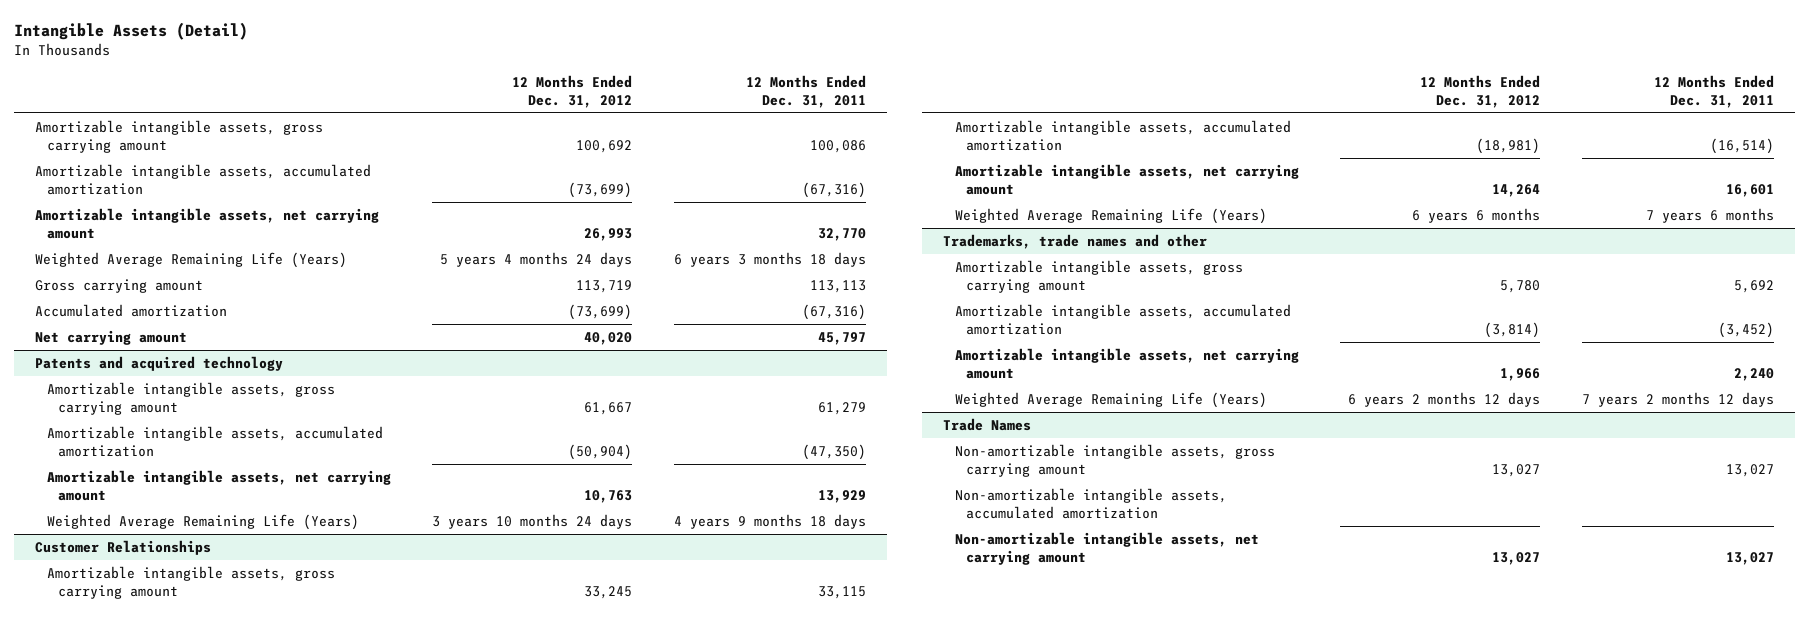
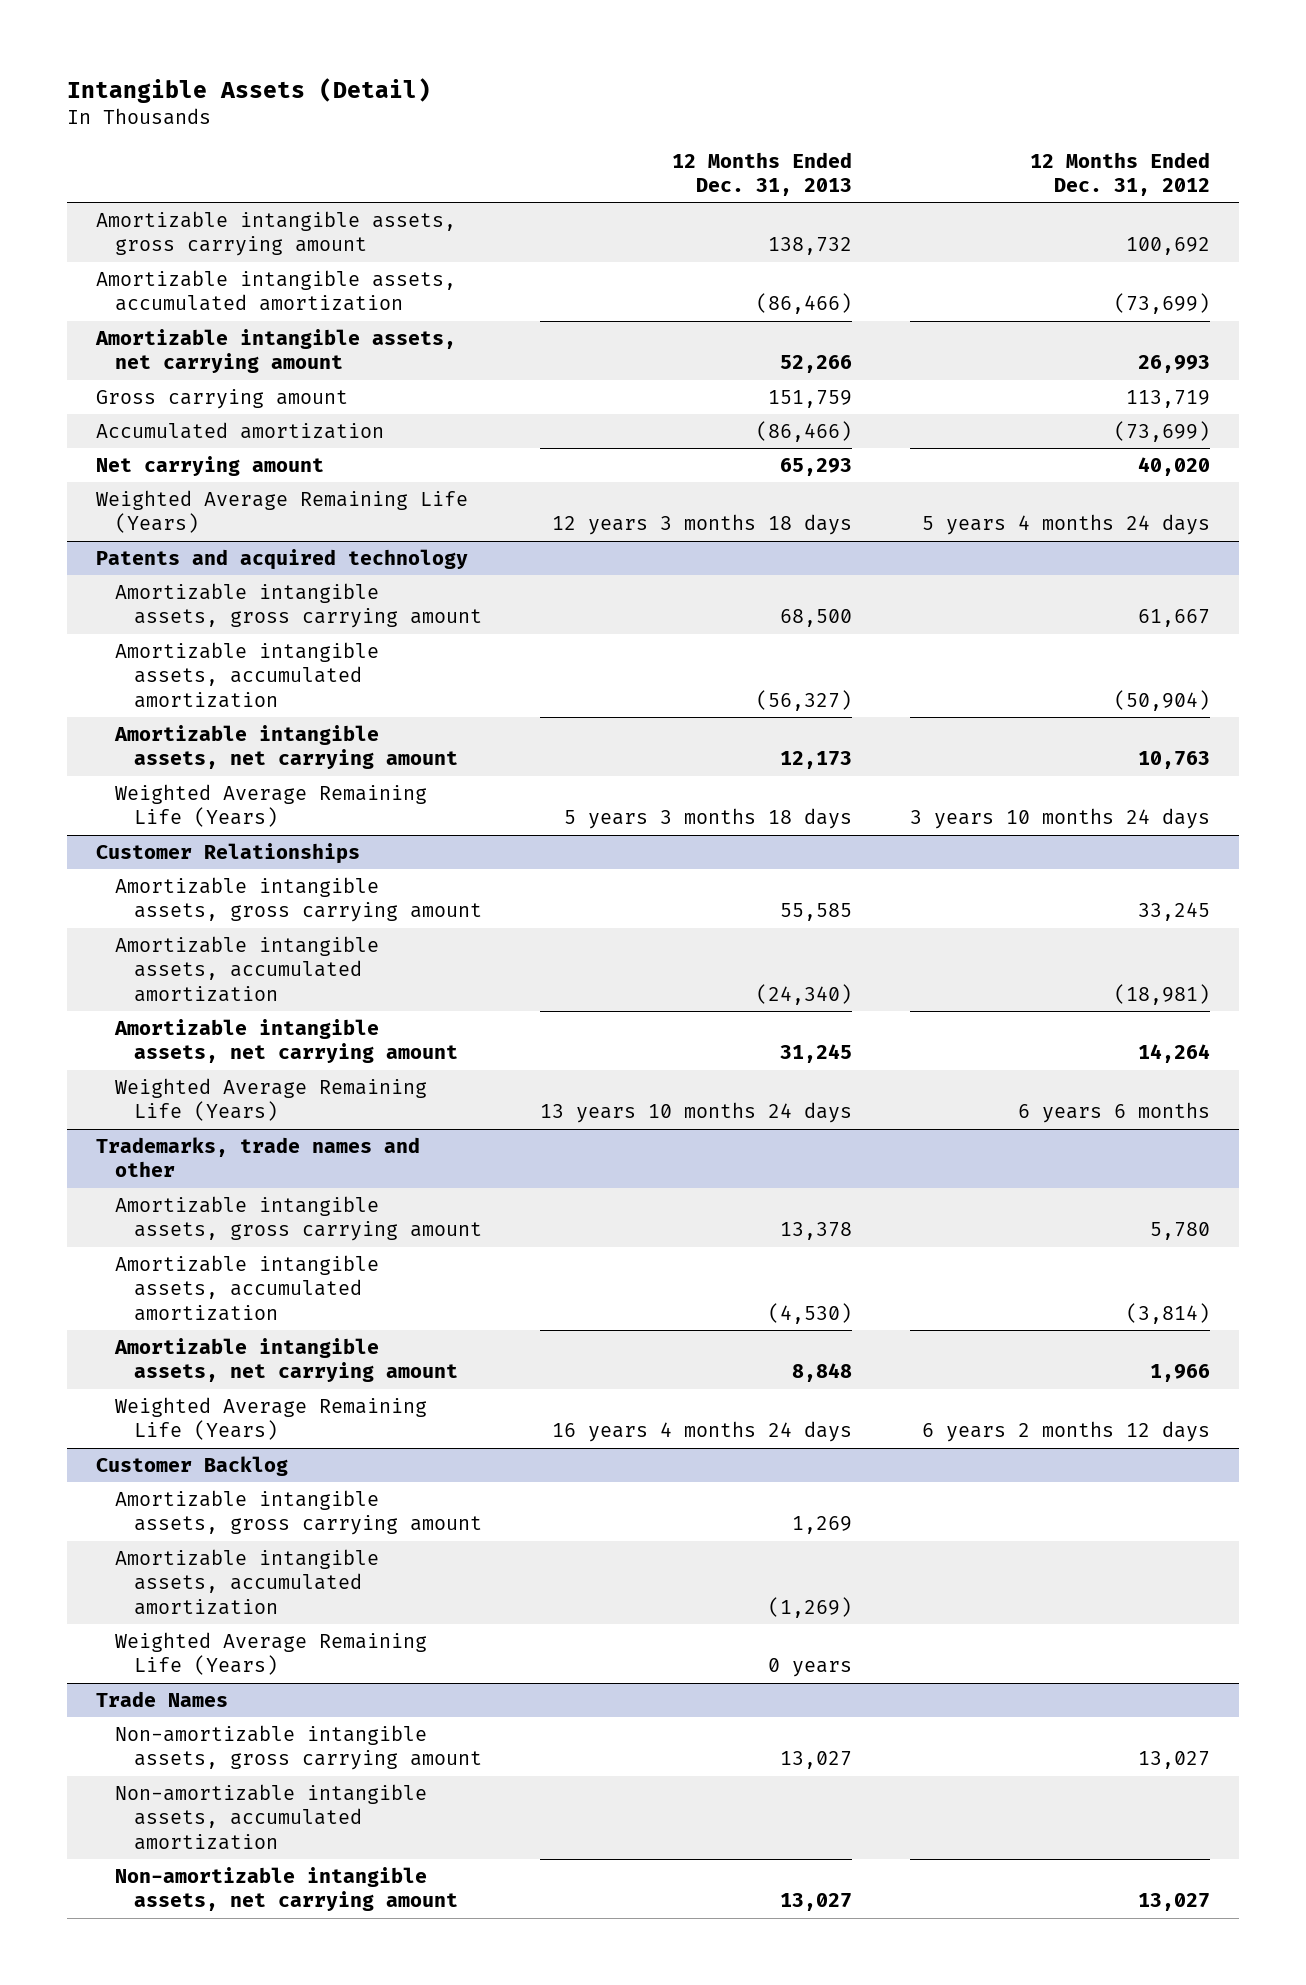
- | 12 Months Ended Dec. 31, 2012 | 12 Months Ended Dec. 31, 2011
+ | 12 Months Ended Dec. 31, 2013 | 12 Months Ended Dec. 31, 2012
moved down: Weighted Average Remaining Life (Years) | 12 years 3 months 18 days | 5 years 4 months 24 days
+ Customer Backlog
+ Amortizable intangible assets, gross carrying amount | 1,269 |
+ Amortizable intangible assets, accumulated amortization | (1,269) |
+ Weighted Average Remaining Life (Years) | 0 years |

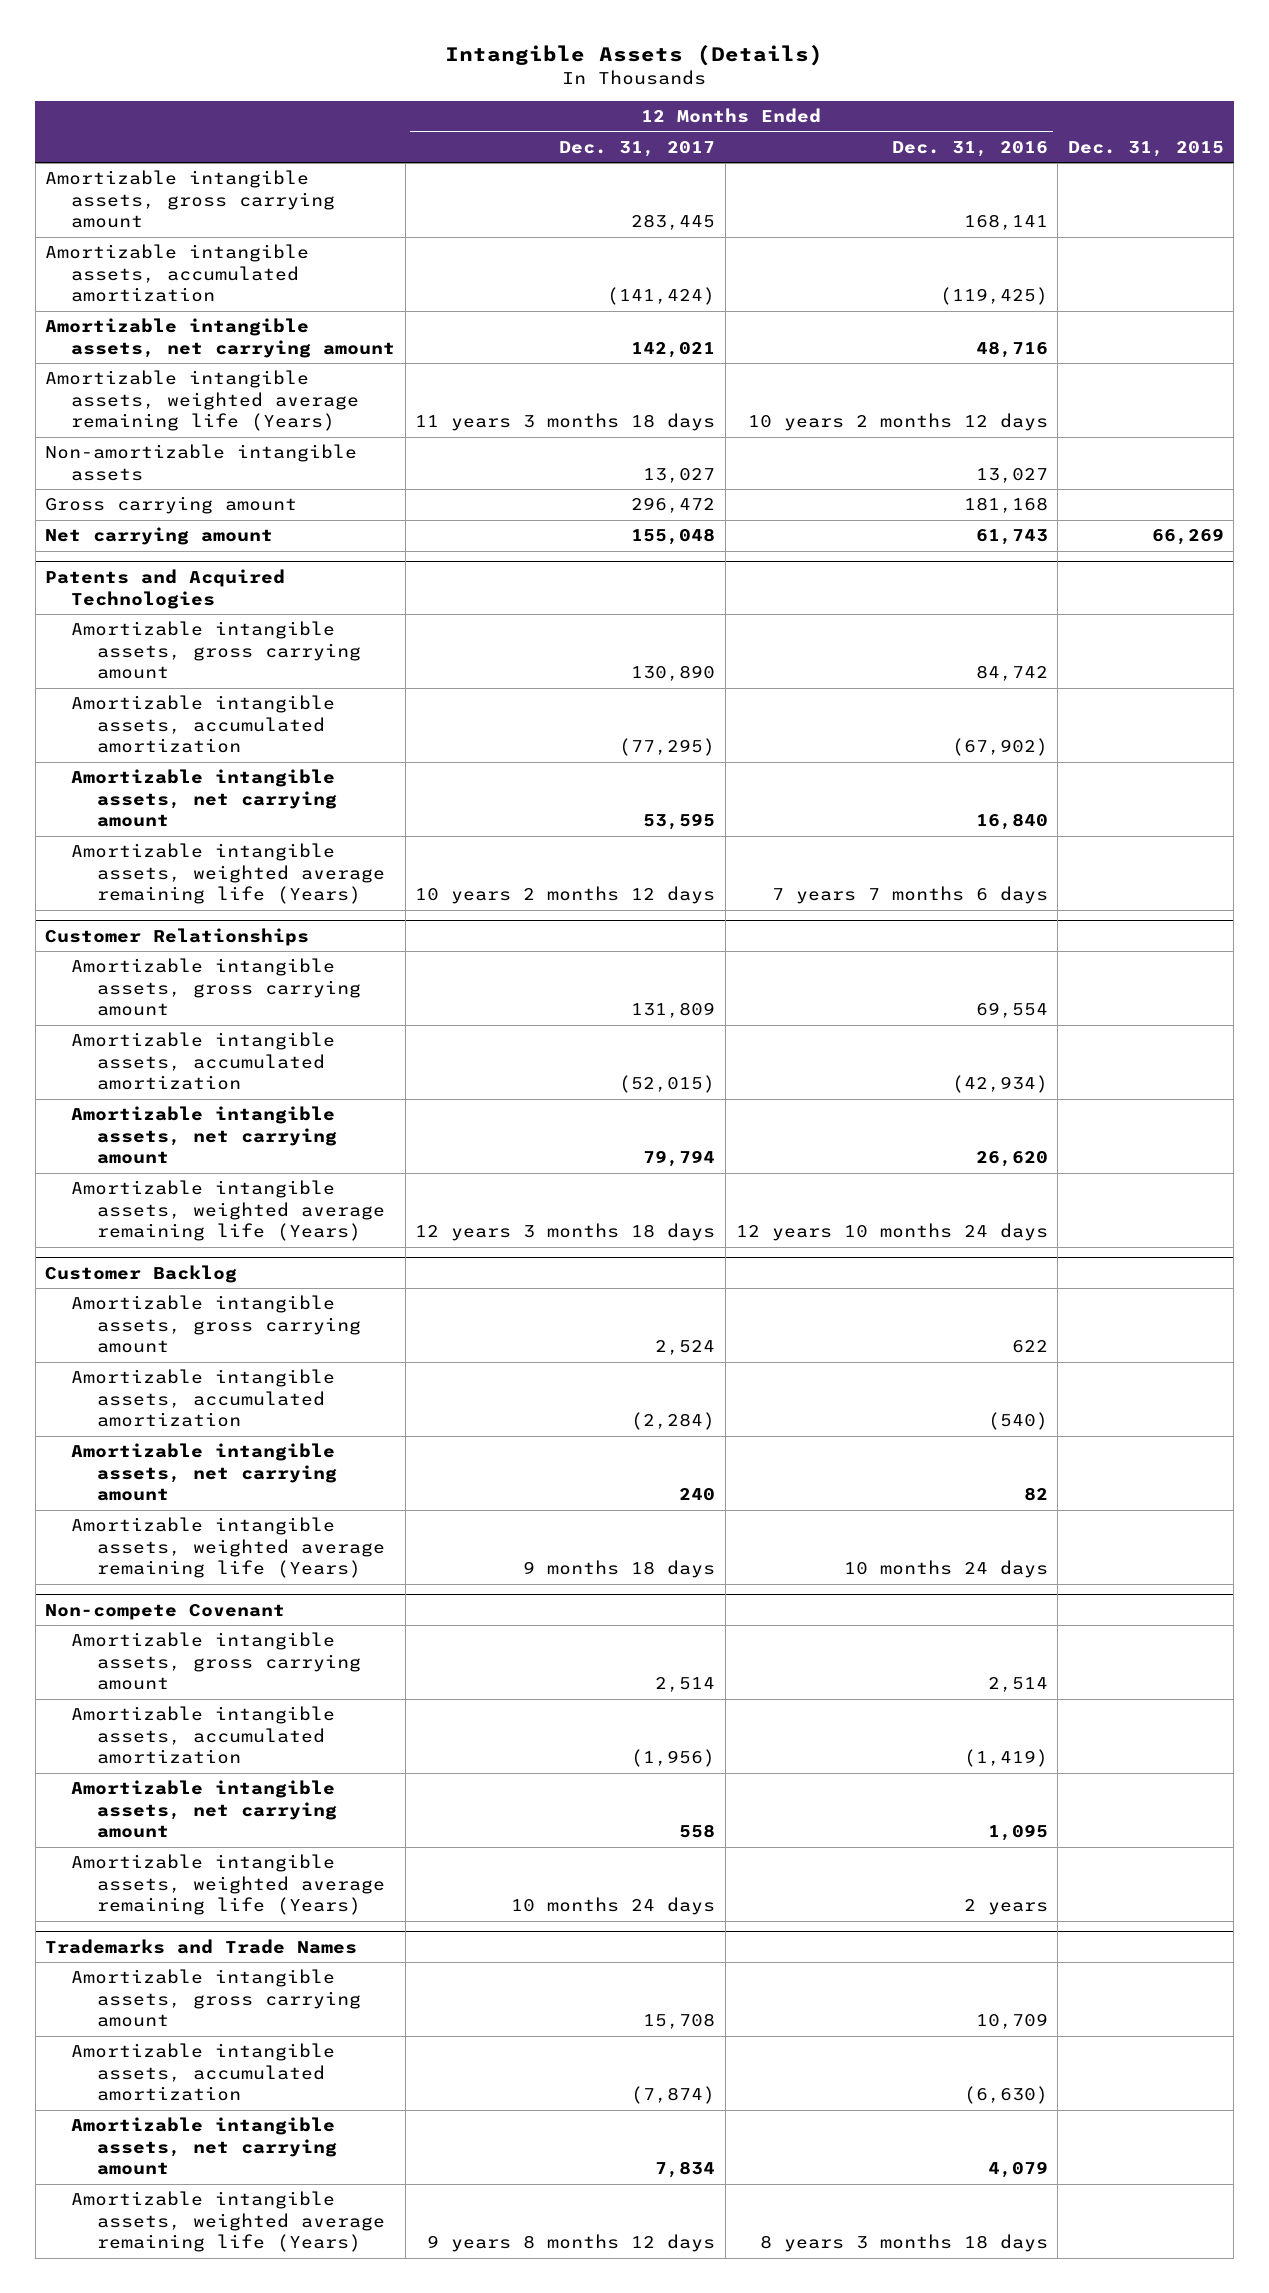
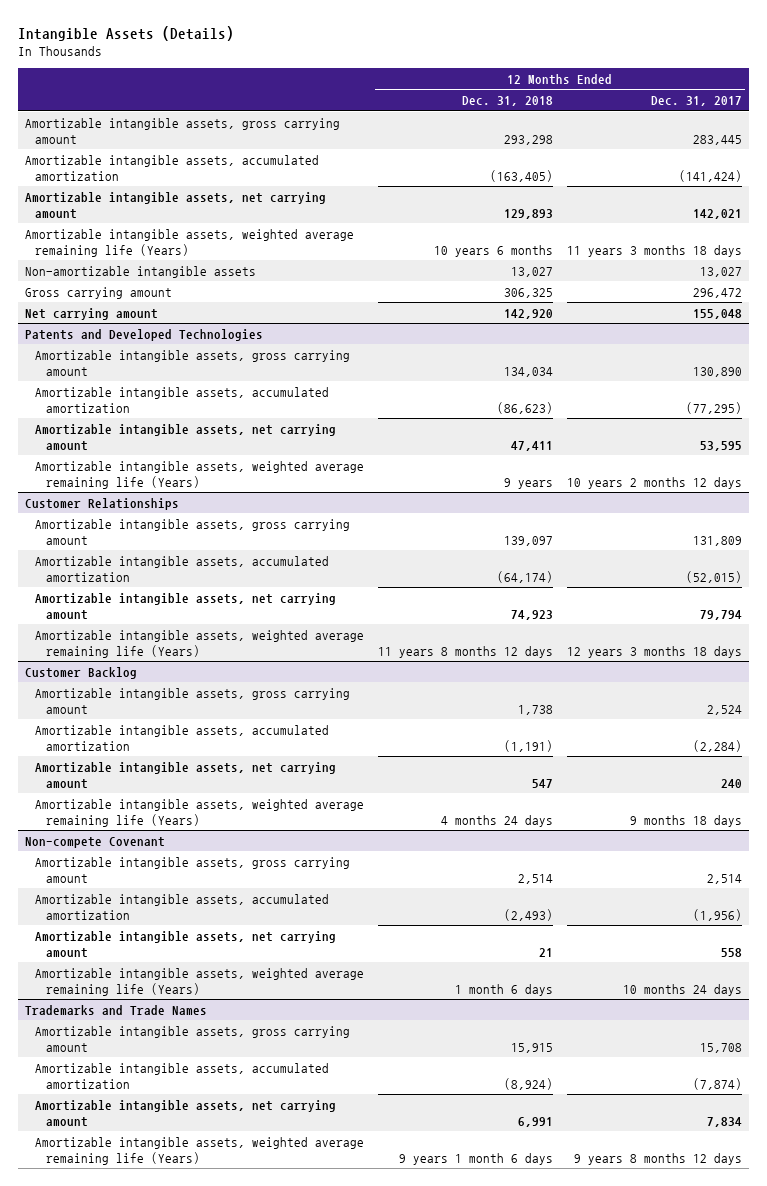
- | 12 Months Ended Dec. 31, 2017 | 12 Months Ended Dec. 31, 2016 | Dec. 31, 2015
+ | 12 Months Ended Dec. 31, 2018 | 12 Months Ended Dec. 31, 2017
- Patents and Acquired Technologies
+ Patents and Developed Technologies

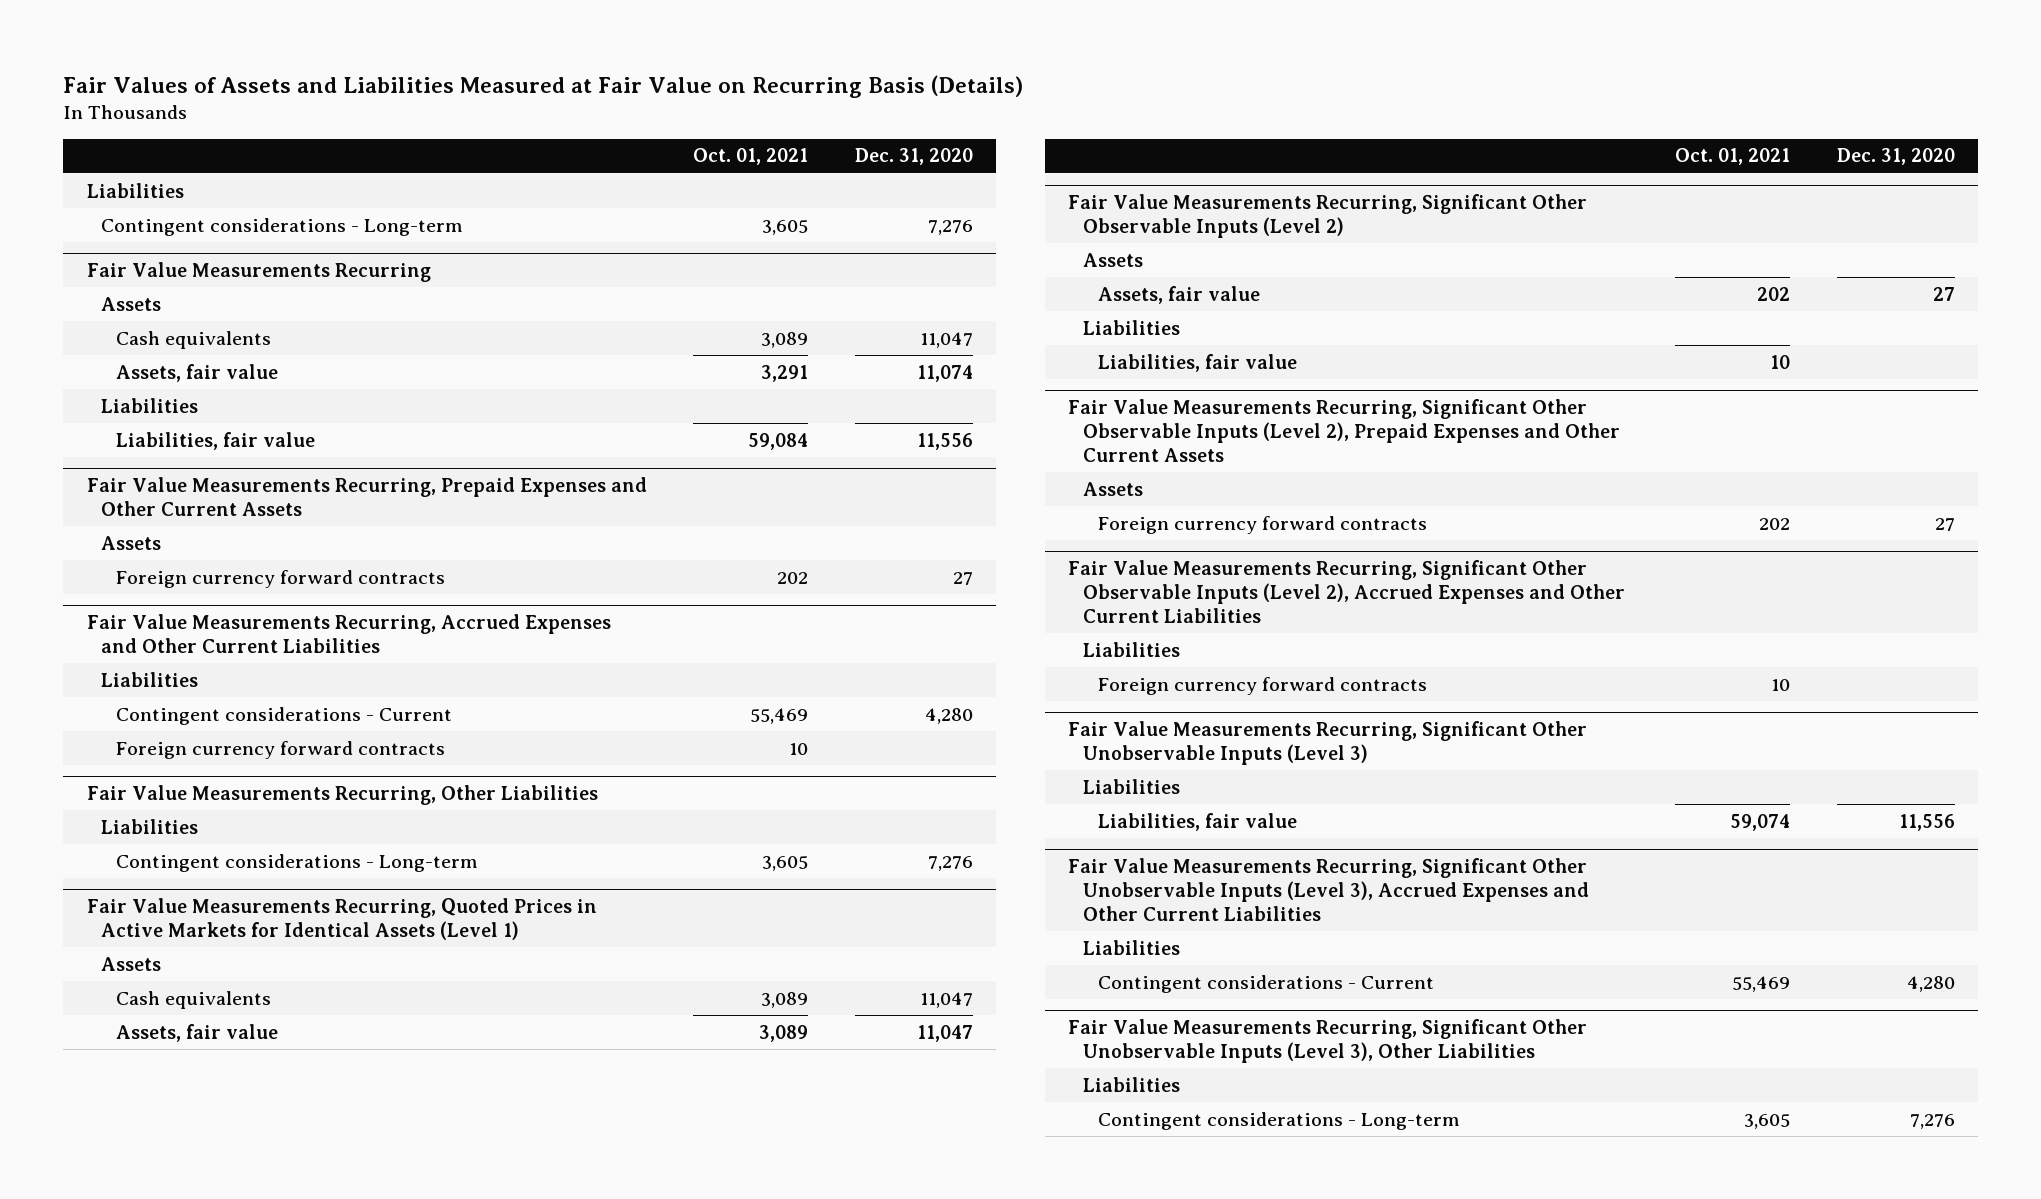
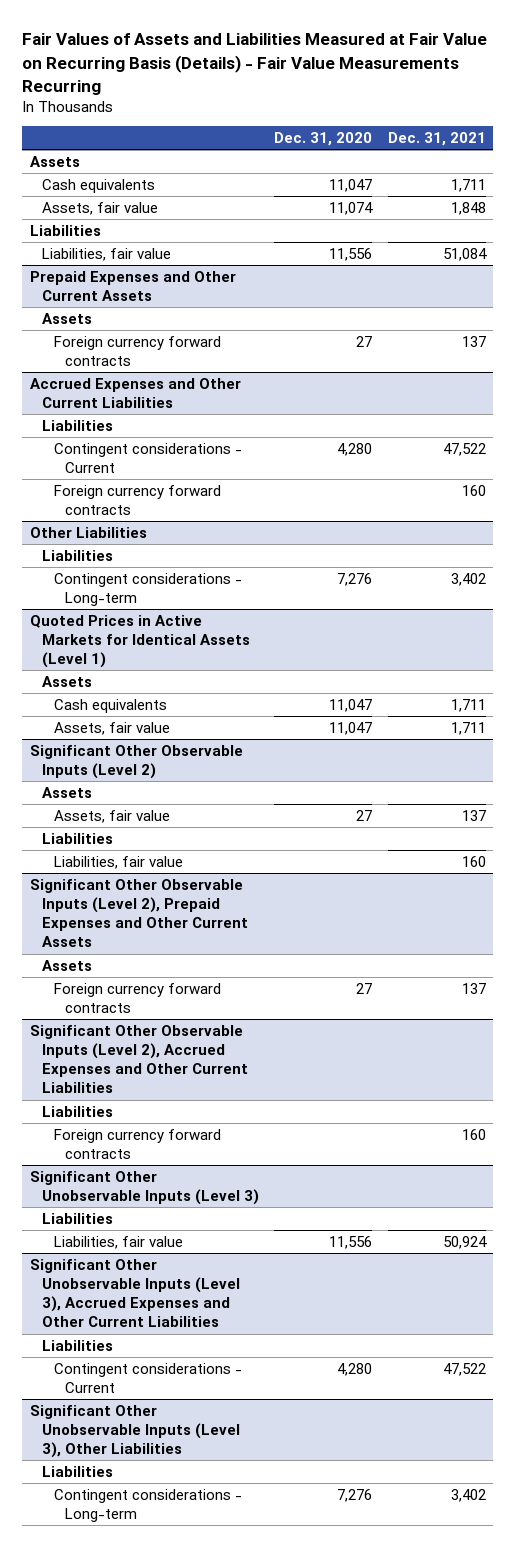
- Fair Values of Assets and Liabilities Measured at Fair Value on Recurring Basis (Details)
+ Fair Values of Assets and Liabilities Measured at Fair Value on Recurring Basis (Details) - Fair Value Measurements Recurring
- | Oct. 01, 2021 | Dec. 31, 2020
+ | Dec. 31, 2020 | Dec. 31, 2021
- Liabilities
- Contingent considerations - Long-term | 3,605 | 7,276
- Fair Value Measurements Recurring
- Fair Value Measurements Recurring, Prepaid Expenses and Other Current Assets
+ Prepaid Expenses and Other Current Assets
- Fair Value Measurements Recurring, Accrued Expenses and Other Current Liabilities
+ Accrued Expenses and Other Current Liabilities
- Fair Value Measurements Recurring, Other Liabilities
+ Other Liabilities
- Fair Value Measurements Recurring, Quoted Prices in Active Markets for Identical Assets (Level 1)
+ Quoted Prices in Active Markets for Identical Assets (Level 1)
- Fair Value Measurements Recurring, Significant Other Observable Inputs (Level 2)
+ Significant Other Observable Inputs (Level 2)
- Fair Value Measurements Recurring, Significant Other Observable Inputs (Level 2), Prepaid Expenses and Other Current Assets
+ Significant Other Observable Inputs (Level 2), Prepaid Expenses and Other Current Assets
- Fair Value Measurements Recurring, Significant Other Observable Inputs (Level 2), Accrued Expenses and Other Current Liabilities
+ Significant Other Observable Inputs (Level 2), Accrued Expenses and Other Current Liabilities
- Fair Value Measurements Recurring, Significant Other Unobservable Inputs (Level 3)
+ Significant Other Unobservable Inputs (Level 3)
- Fair Value Measurements Recurring, Significant Other Unobservable Inputs (Level 3), Accrued Expenses and Other Current Liabilities
+ Significant Other Unobservable Inputs (Level 3), Accrued Expenses and Other Current Liabilities
- Fair Value Measurements Recurring, Significant Other Unobservable Inputs (Level 3), Other Liabilities
+ Significant Other Unobservable Inputs (Level 3), Other Liabilities

